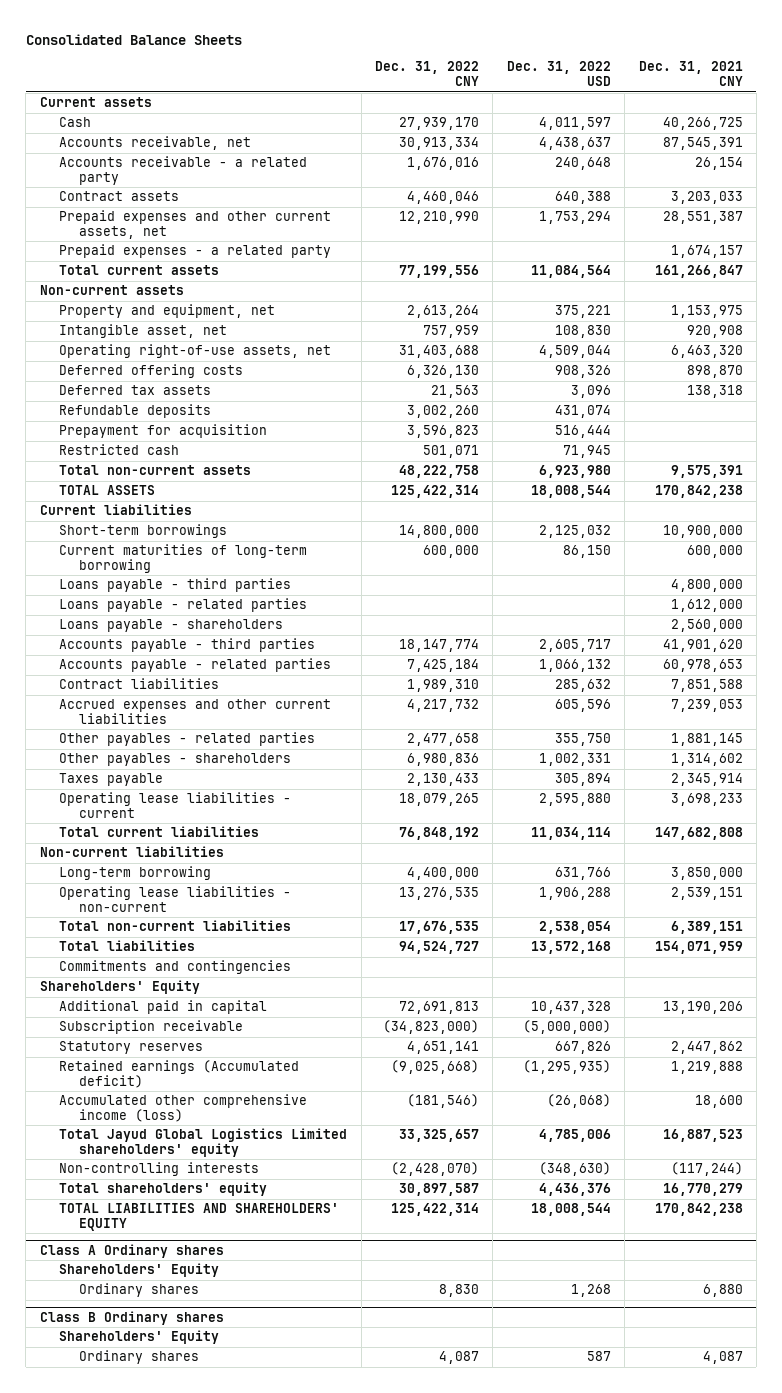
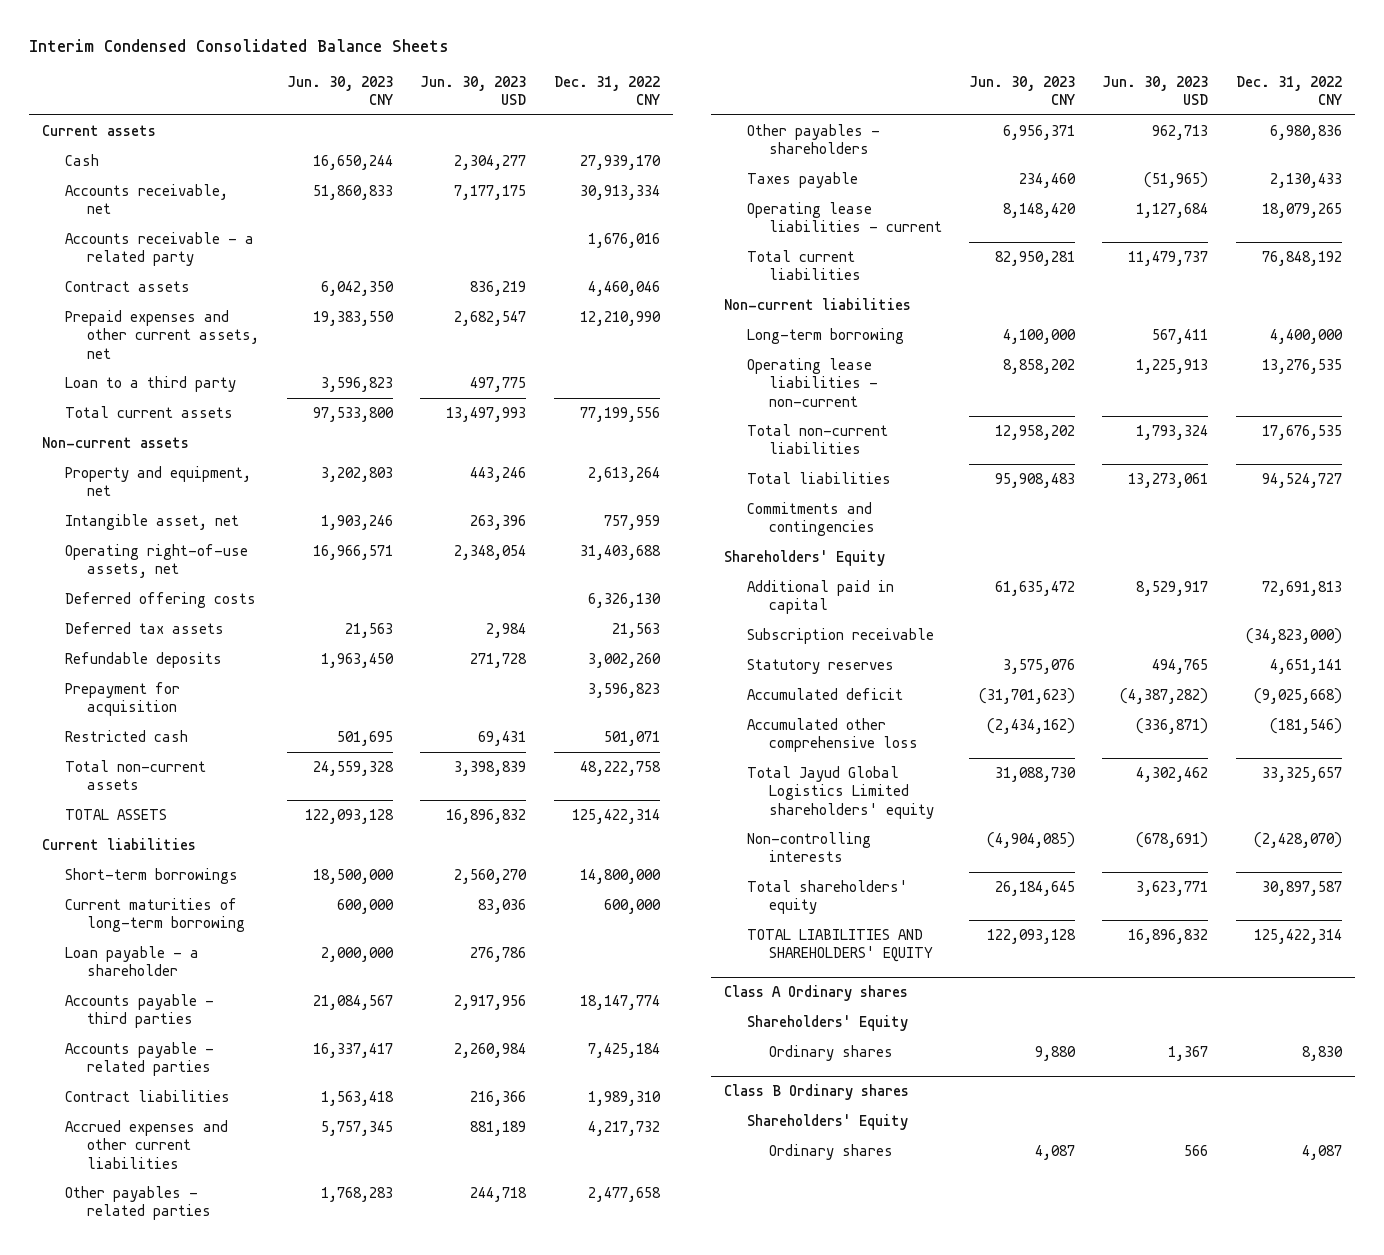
- Consolidated Balance Sheets
+ Interim Condensed Consolidated Balance Sheets
- | Dec. 31, 2022 CNY | Dec. 31, 2022 USD | Dec. 31, 2021 CNY
+ | Jun. 30, 2023 CNY | Jun. 30, 2023 USD | Dec. 31, 2022 CNY
- Prepaid expenses - a related party | | | 1,674,157
+ Loan to a third party | 3,596,823 | 497,775 |
- Loans payable - third parties | | | 4,800,000
- Loans payable - related parties | | | 1,612,000
- Loans payable - shareholders | | | 2,560,000
+ Loan payable - a shareholder | 2,000,000 | 276,786 |
- Retained earnings (Accumulated deficit) | (9,025,668) | (1,295,935) | 1,219,888
- Accumulated other comprehensive income (loss) | (181,546) | (26,068) | 18,600
+ Accumulated deficit | (31,701,623) | (4,387,282) | (9,025,668)
+ Accumulated other comprehensive loss | (2,434,162) | (336,871) | (181,546)

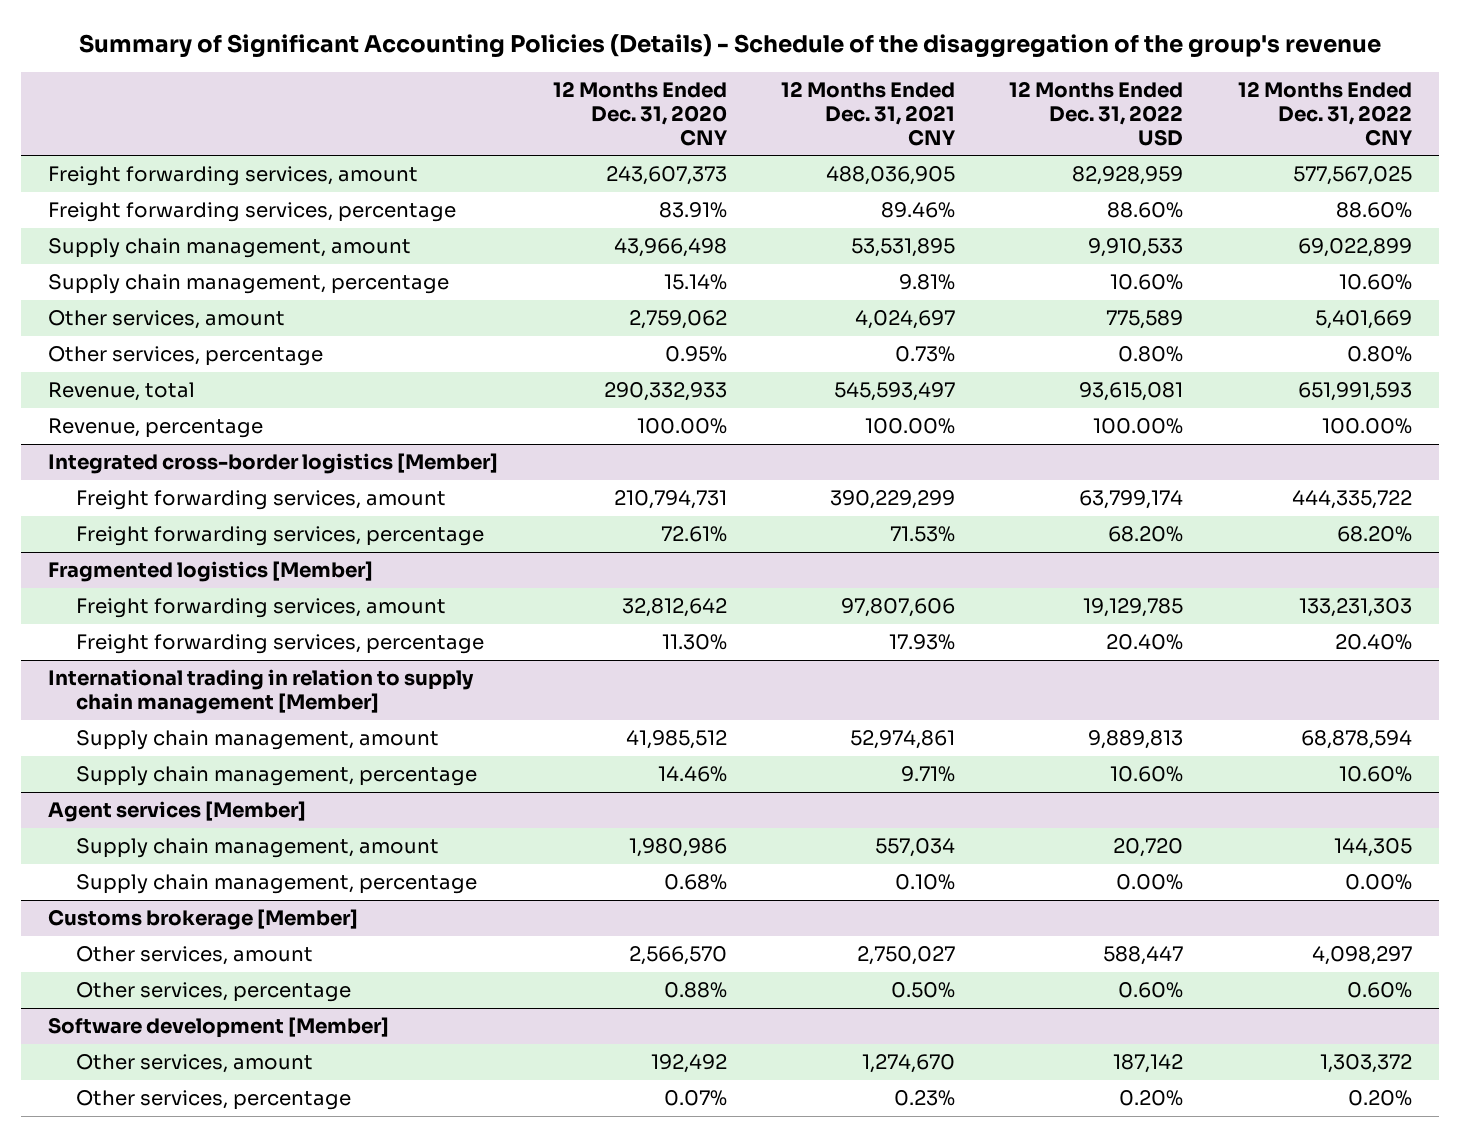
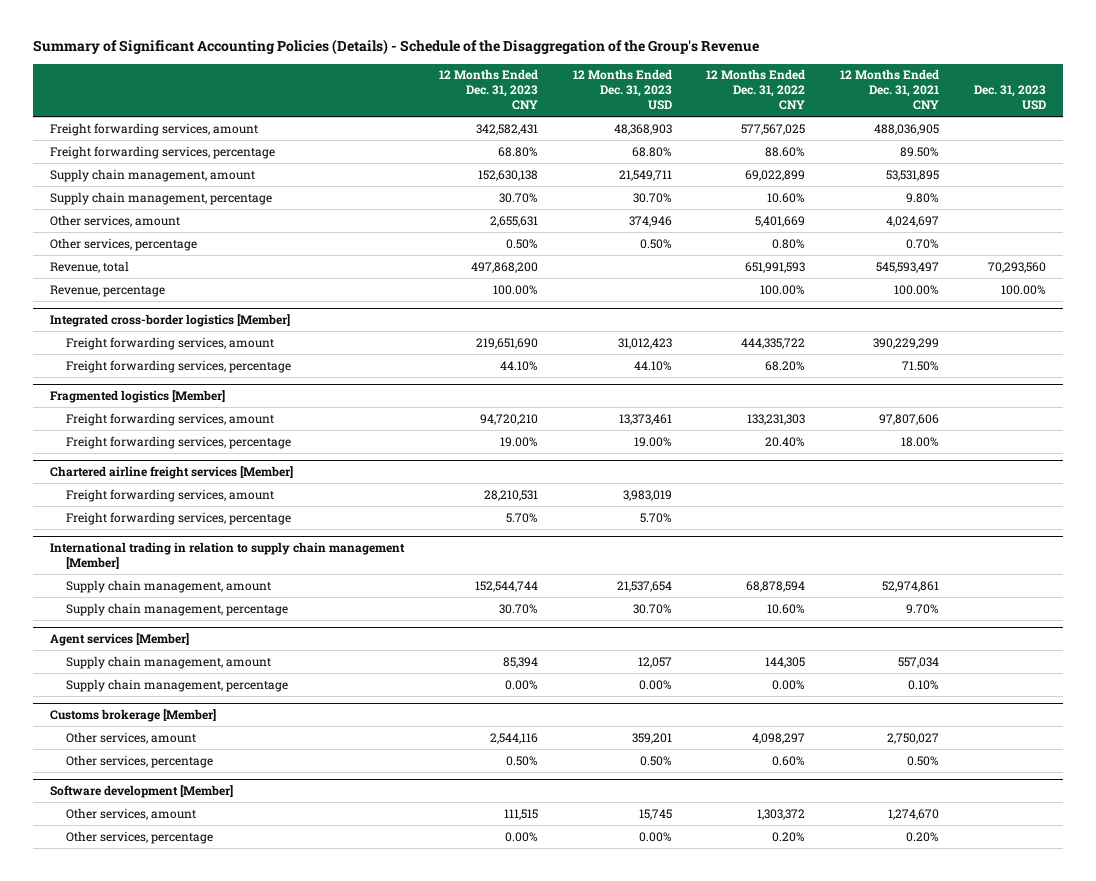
- Summary of Significant Accounting Policies (Details) - Schedule of the disaggregation of the group's revenue
+ Summary of Significant Accounting Policies (Details) - Schedule of the Disaggregation of the Group's Revenue
- | 12 Months Ended Dec. 31, 2020 CNY | 12 Months Ended Dec. 31, 2021 CNY | 12 Months Ended Dec. 31, 2022 USD | 12 Months Ended Dec. 31, 2022 CNY
+ | 12 Months Ended Dec. 31, 2023 CNY | 12 Months Ended Dec. 31, 2023 USD | 12 Months Ended Dec. 31, 2022 CNY | 12 Months Ended Dec. 31, 2021 CNY | Dec. 31, 2023 USD
- Freight forwarding services, percentage | 83.91% | 89.46% | 88.60% | 88.60%
+ Freight forwarding services, percentage | 68.80% | 68.80% | 88.60% | 89.50% |
- Supply chain management, percentage | 15.14% | 9.81% | 10.60% | 10.60%
+ Supply chain management, percentage | 30.70% | 30.70% | 10.60% | 9.80% |
- Other services, percentage | 0.95% | 0.73% | 0.80% | 0.80%
+ Other services, percentage | 0.50% | 0.50% | 0.80% | 0.70% |
@ Integrated cross-border logistics [Member]
- Freight forwarding services, percentage | 72.61% | 71.53% | 68.20% | 68.20%
+ Freight forwarding services, percentage | 44.10% | 44.10% | 68.20% | 71.50% |
@ Fragmented logistics [Member]
- Freight forwarding services, percentage | 11.30% | 17.93% | 20.40% | 20.40%
+ Freight forwarding services, percentage | 19.00% | 19.00% | 20.40% | 18.00% |
+ Chartered airline freight services [Member]
+ Freight forwarding services, amount | 28,210,531 | 3,983,019 | | |
+ Freight forwarding services, percentage | 5.70% | 5.70% | | |
@ International trading in relation to supply chain management [Member]
- Supply chain management, percentage | 14.46% | 9.71% | 10.60% | 10.60%
+ Supply chain management, percentage | 30.70% | 30.70% | 10.60% | 9.70% |
@ Software development [Member]
- Other services, percentage | 0.07% | 0.23% | 0.20% | 0.20%
+ Other services, percentage | 0.00% | 0.00% | 0.20% | 0.20% |

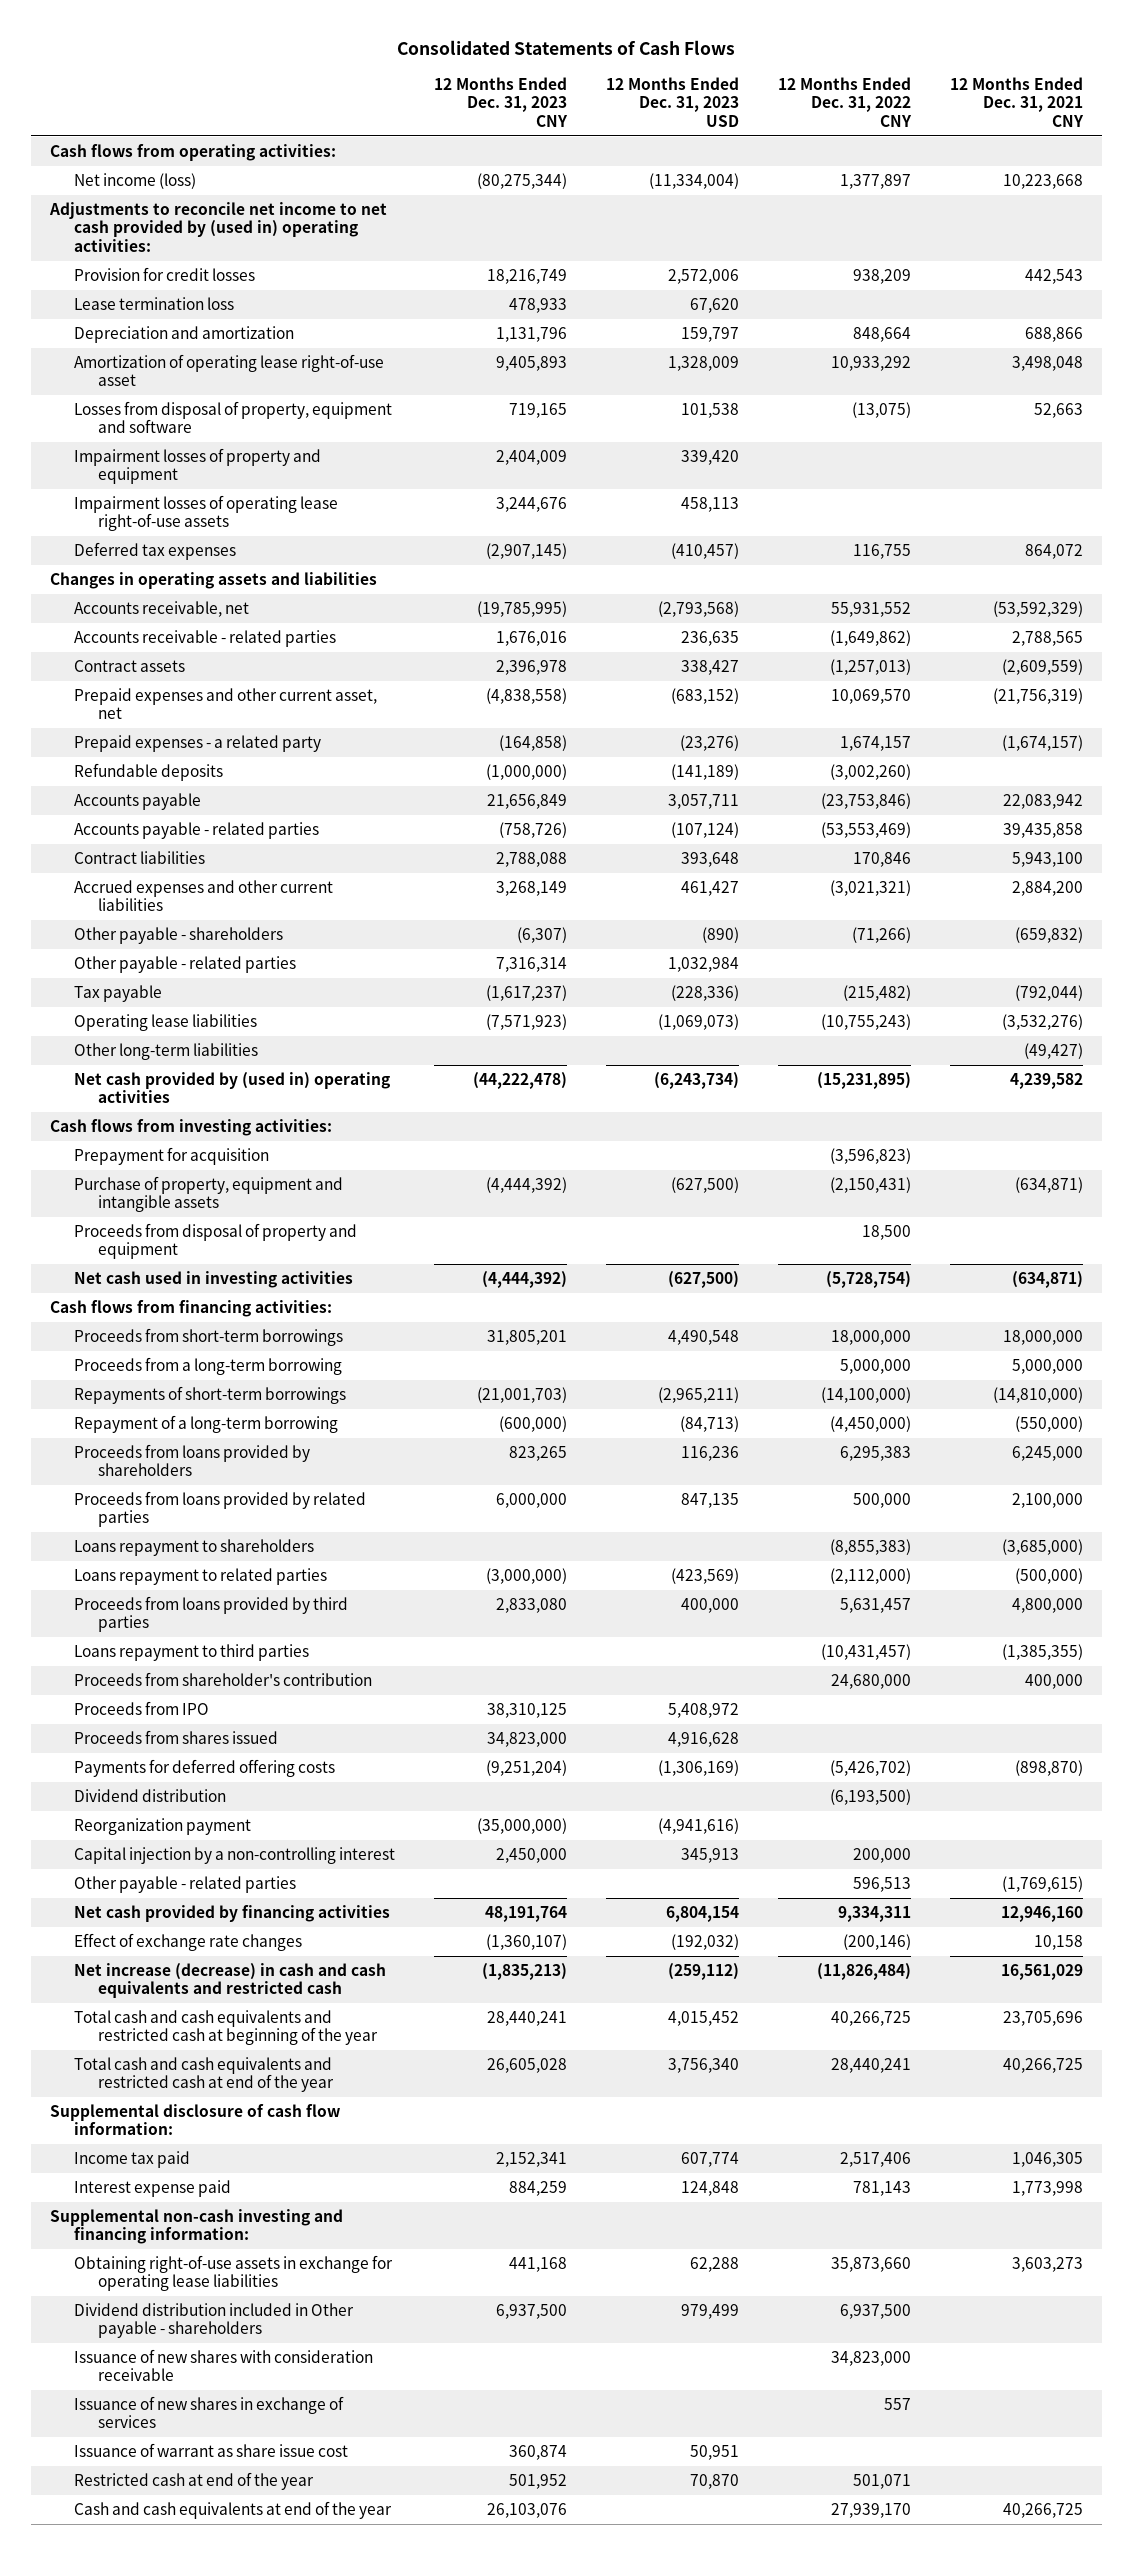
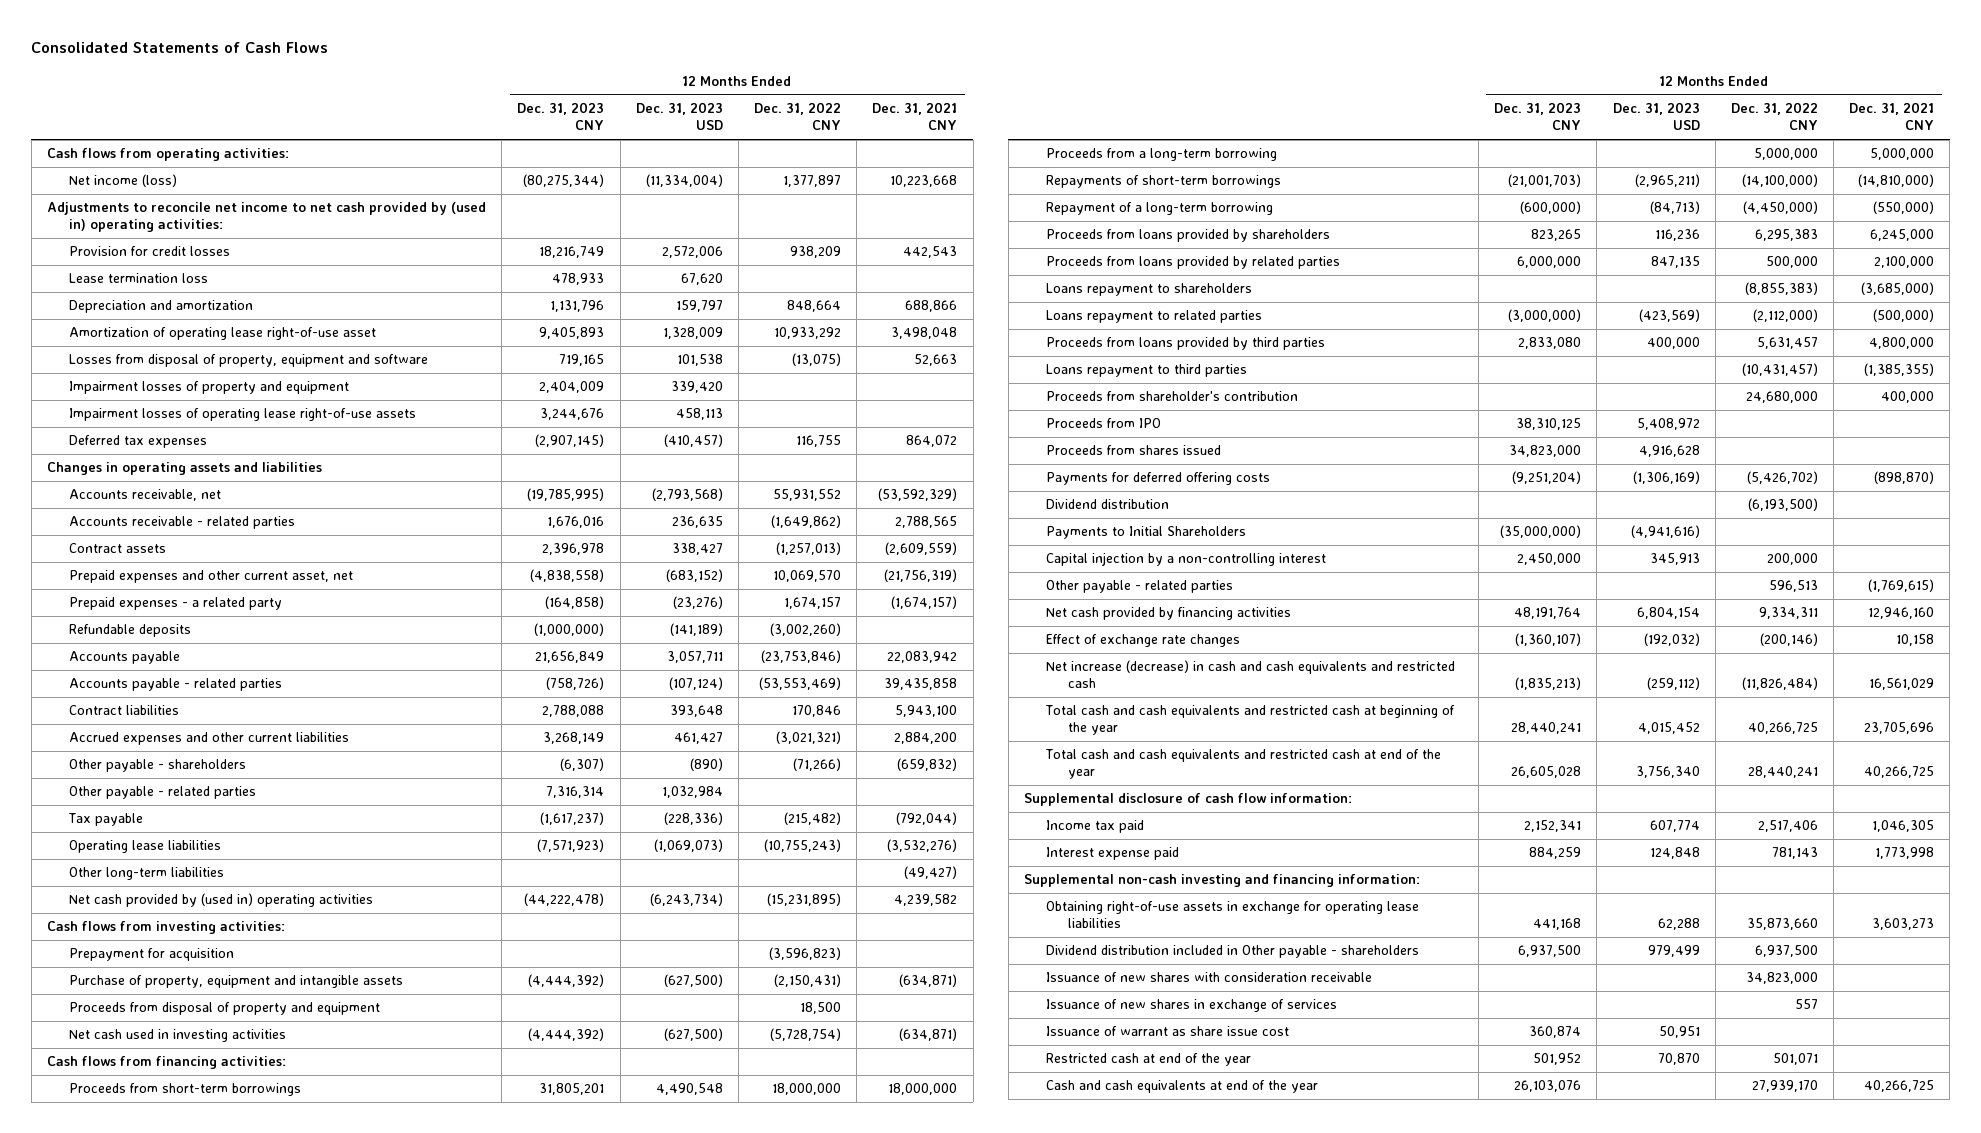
- Reorganization payment | (35,000,000) | (4,941,616) | |
+ Payments to Initial Shareholders | (35,000,000) | (4,941,616) | |

